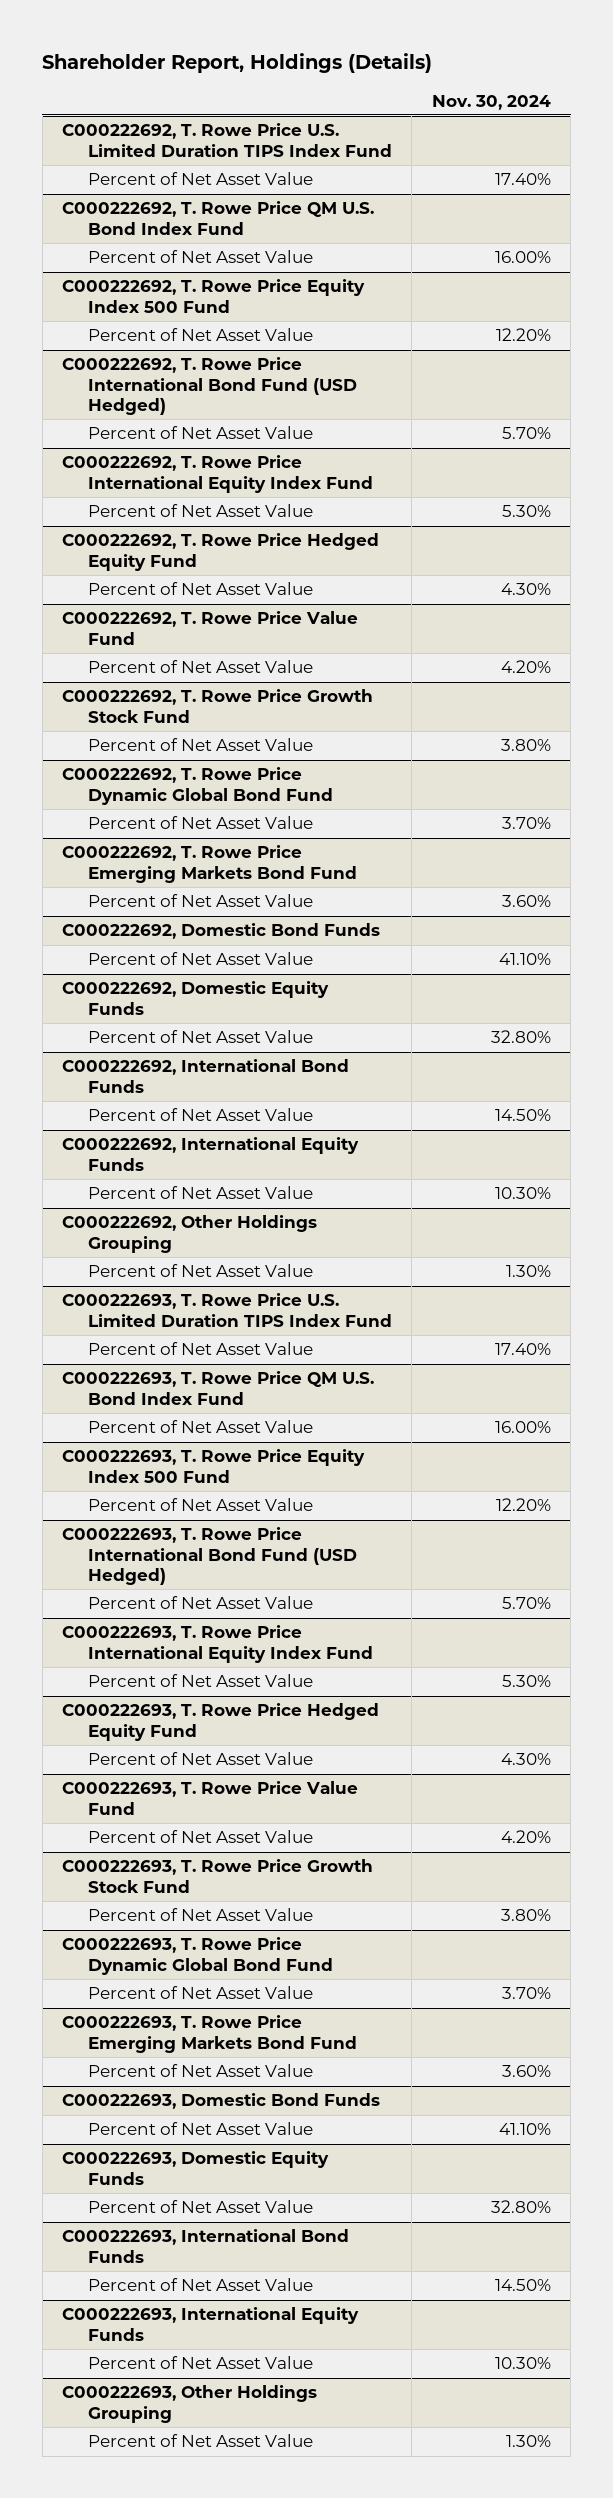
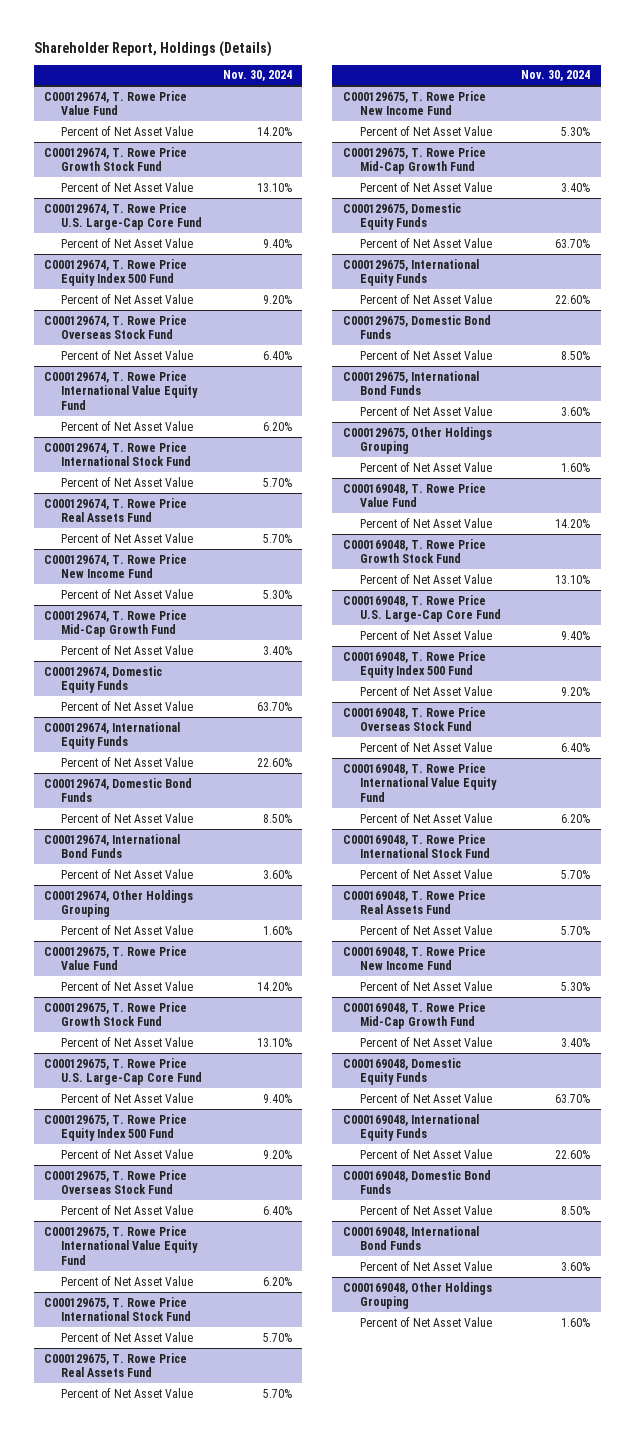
- C000222692, T. Rowe Price U.S. Limited Duration TIPS Index Fund
- Percent of Net Asset Value | 17.40%
- C000222692, T. Rowe Price QM U.S. Bond Index Fund
- Percent of Net Asset Value | 16.00%
- C000222692, T. Rowe Price Equity Index 500 Fund
- Percent of Net Asset Value | 12.20%
- C000222692, T. Rowe Price International Bond Fund (USD Hedged)
+ C000129674, T. Rowe Price Value Fund
+ Percent of Net Asset Value | 14.20%
+ C000129674, T. Rowe Price Growth Stock Fund
+ Percent of Net Asset Value | 13.10%
+ C000129674, T. Rowe Price U.S. Large-Cap Core Fund
+ Percent of Net Asset Value | 9.40%
+ C000129674, T. Rowe Price Equity Index 500 Fund
+ Percent of Net Asset Value | 9.20%
+ C000129674, T. Rowe Price Overseas Stock Fund
+ Percent of Net Asset Value | 6.40%
+ C000129674, T. Rowe Price International Value Equity Fund
+ Percent of Net Asset Value | 6.20%
+ C000129674, T. Rowe Price International Stock Fund
- C000222692, T. Rowe Price International Equity Index Fund
+ C000129674, T. Rowe Price Real Assets Fund
+ Percent of Net Asset Value | 5.70%
+ C000129674, T. Rowe Price New Income Fund
- C000222692, T. Rowe Price Hedged Equity Fund
- Percent of Net Asset Value | 4.30%
- C000222692, T. Rowe Price Value Fund
- Percent of Net Asset Value | 4.20%
- C000222692, T. Rowe Price Growth Stock Fund
- Percent of Net Asset Value | 3.80%
- C000222692, T. Rowe Price Dynamic Global Bond Fund
- Percent of Net Asset Value | 3.70%
- C000222692, T. Rowe Price Emerging Markets Bond Fund
+ C000129674, T. Rowe Price Mid-Cap Growth Fund
+ Percent of Net Asset Value | 3.40%
+ C000129674, Domestic Equity Funds
+ Percent of Net Asset Value | 63.70%
+ C000129674, International Equity Funds
+ Percent of Net Asset Value | 22.60%
+ C000129674, Domestic Bond Funds
+ Percent of Net Asset Value | 8.50%
+ C000129674, International Bond Funds
- C000222692, Domestic Bond Funds
- Percent of Net Asset Value | 41.10%
- C000222692, Domestic Equity Funds
- Percent of Net Asset Value | 32.80%
- C000222692, International Bond Funds
- Percent of Net Asset Value | 14.50%
- C000222692, International Equity Funds
- Percent of Net Asset Value | 10.30%
- C000222692, Other Holdings Grouping
- Percent of Net Asset Value | 1.30%
- C000222693, T. Rowe Price U.S. Limited Duration TIPS Index Fund
- Percent of Net Asset Value | 17.40%
- C000222693, T. Rowe Price QM U.S. Bond Index Fund
- Percent of Net Asset Value | 16.00%
- C000222693, T. Rowe Price Equity Index 500 Fund
- Percent of Net Asset Value | 12.20%
- C000222693, T. Rowe Price International Bond Fund (USD Hedged)
+ C000129674, Other Holdings Grouping
+ Percent of Net Asset Value | 1.60%
+ C000129675, T. Rowe Price Value Fund
+ Percent of Net Asset Value | 14.20%
+ C000129675, T. Rowe Price Growth Stock Fund
+ Percent of Net Asset Value | 13.10%
+ C000129675, T. Rowe Price U.S. Large-Cap Core Fund
+ Percent of Net Asset Value | 9.40%
+ C000129675, T. Rowe Price Equity Index 500 Fund
+ Percent of Net Asset Value | 9.20%
+ C000129675, T. Rowe Price Overseas Stock Fund
+ Percent of Net Asset Value | 6.40%
+ C000129675, T. Rowe Price International Value Equity Fund
+ Percent of Net Asset Value | 6.20%
+ C000129675, T. Rowe Price International Stock Fund
- C000222693, T. Rowe Price International Equity Index Fund
+ C000129675, T. Rowe Price Real Assets Fund
+ Percent of Net Asset Value | 5.70%
+ C000129675, T. Rowe Price New Income Fund
- C000222693, T. Rowe Price Hedged Equity Fund
- Percent of Net Asset Value | 4.30%
- C000222693, T. Rowe Price Value Fund
- Percent of Net Asset Value | 4.20%
- C000222693, T. Rowe Price Growth Stock Fund
- Percent of Net Asset Value | 3.80%
- C000222693, T. Rowe Price Dynamic Global Bond Fund
- Percent of Net Asset Value | 3.70%
- C000222693, T. Rowe Price Emerging Markets Bond Fund
+ C000129675, T. Rowe Price Mid-Cap Growth Fund
+ Percent of Net Asset Value | 3.40%
+ C000129675, Domestic Equity Funds
+ Percent of Net Asset Value | 63.70%
+ C000129675, International Equity Funds
+ Percent of Net Asset Value | 22.60%
+ C000129675, Domestic Bond Funds
+ Percent of Net Asset Value | 8.50%
+ C000129675, International Bond Funds
- C000222693, Domestic Bond Funds
- Percent of Net Asset Value | 41.10%
- C000222693, Domestic Equity Funds
- Percent of Net Asset Value | 32.80%
- C000222693, International Bond Funds
- Percent of Net Asset Value | 14.50%
- C000222693, International Equity Funds
- Percent of Net Asset Value | 10.30%
- C000222693, Other Holdings Grouping
- Percent of Net Asset Value | 1.30%
+ C000129675, Other Holdings Grouping
+ Percent of Net Asset Value | 1.60%
+ C000169048, T. Rowe Price Value Fund
+ Percent of Net Asset Value | 14.20%
+ C000169048, T. Rowe Price Growth Stock Fund
+ Percent of Net Asset Value | 13.10%
+ C000169048, T. Rowe Price U.S. Large-Cap Core Fund
+ Percent of Net Asset Value | 9.40%
+ C000169048, T. Rowe Price Equity Index 500 Fund
+ Percent of Net Asset Value | 9.20%
+ C000169048, T. Rowe Price Overseas Stock Fund
+ Percent of Net Asset Value | 6.40%
+ C000169048, T. Rowe Price International Value Equity Fund
+ Percent of Net Asset Value | 6.20%
+ C000169048, T. Rowe Price International Stock Fund
+ Percent of Net Asset Value | 5.70%
+ C000169048, T. Rowe Price Real Assets Fund
+ Percent of Net Asset Value | 5.70%
+ C000169048, T. Rowe Price New Income Fund
+ Percent of Net Asset Value | 5.30%
+ C000169048, T. Rowe Price Mid-Cap Growth Fund
+ Percent of Net Asset Value | 3.40%
+ C000169048, Domestic Equity Funds
+ Percent of Net Asset Value | 63.70%
+ C000169048, International Equity Funds
+ Percent of Net Asset Value | 22.60%
+ C000169048, Domestic Bond Funds
+ Percent of Net Asset Value | 8.50%
+ C000169048, International Bond Funds
+ Percent of Net Asset Value | 3.60%
+ C000169048, Other Holdings Grouping
+ Percent of Net Asset Value | 1.60%

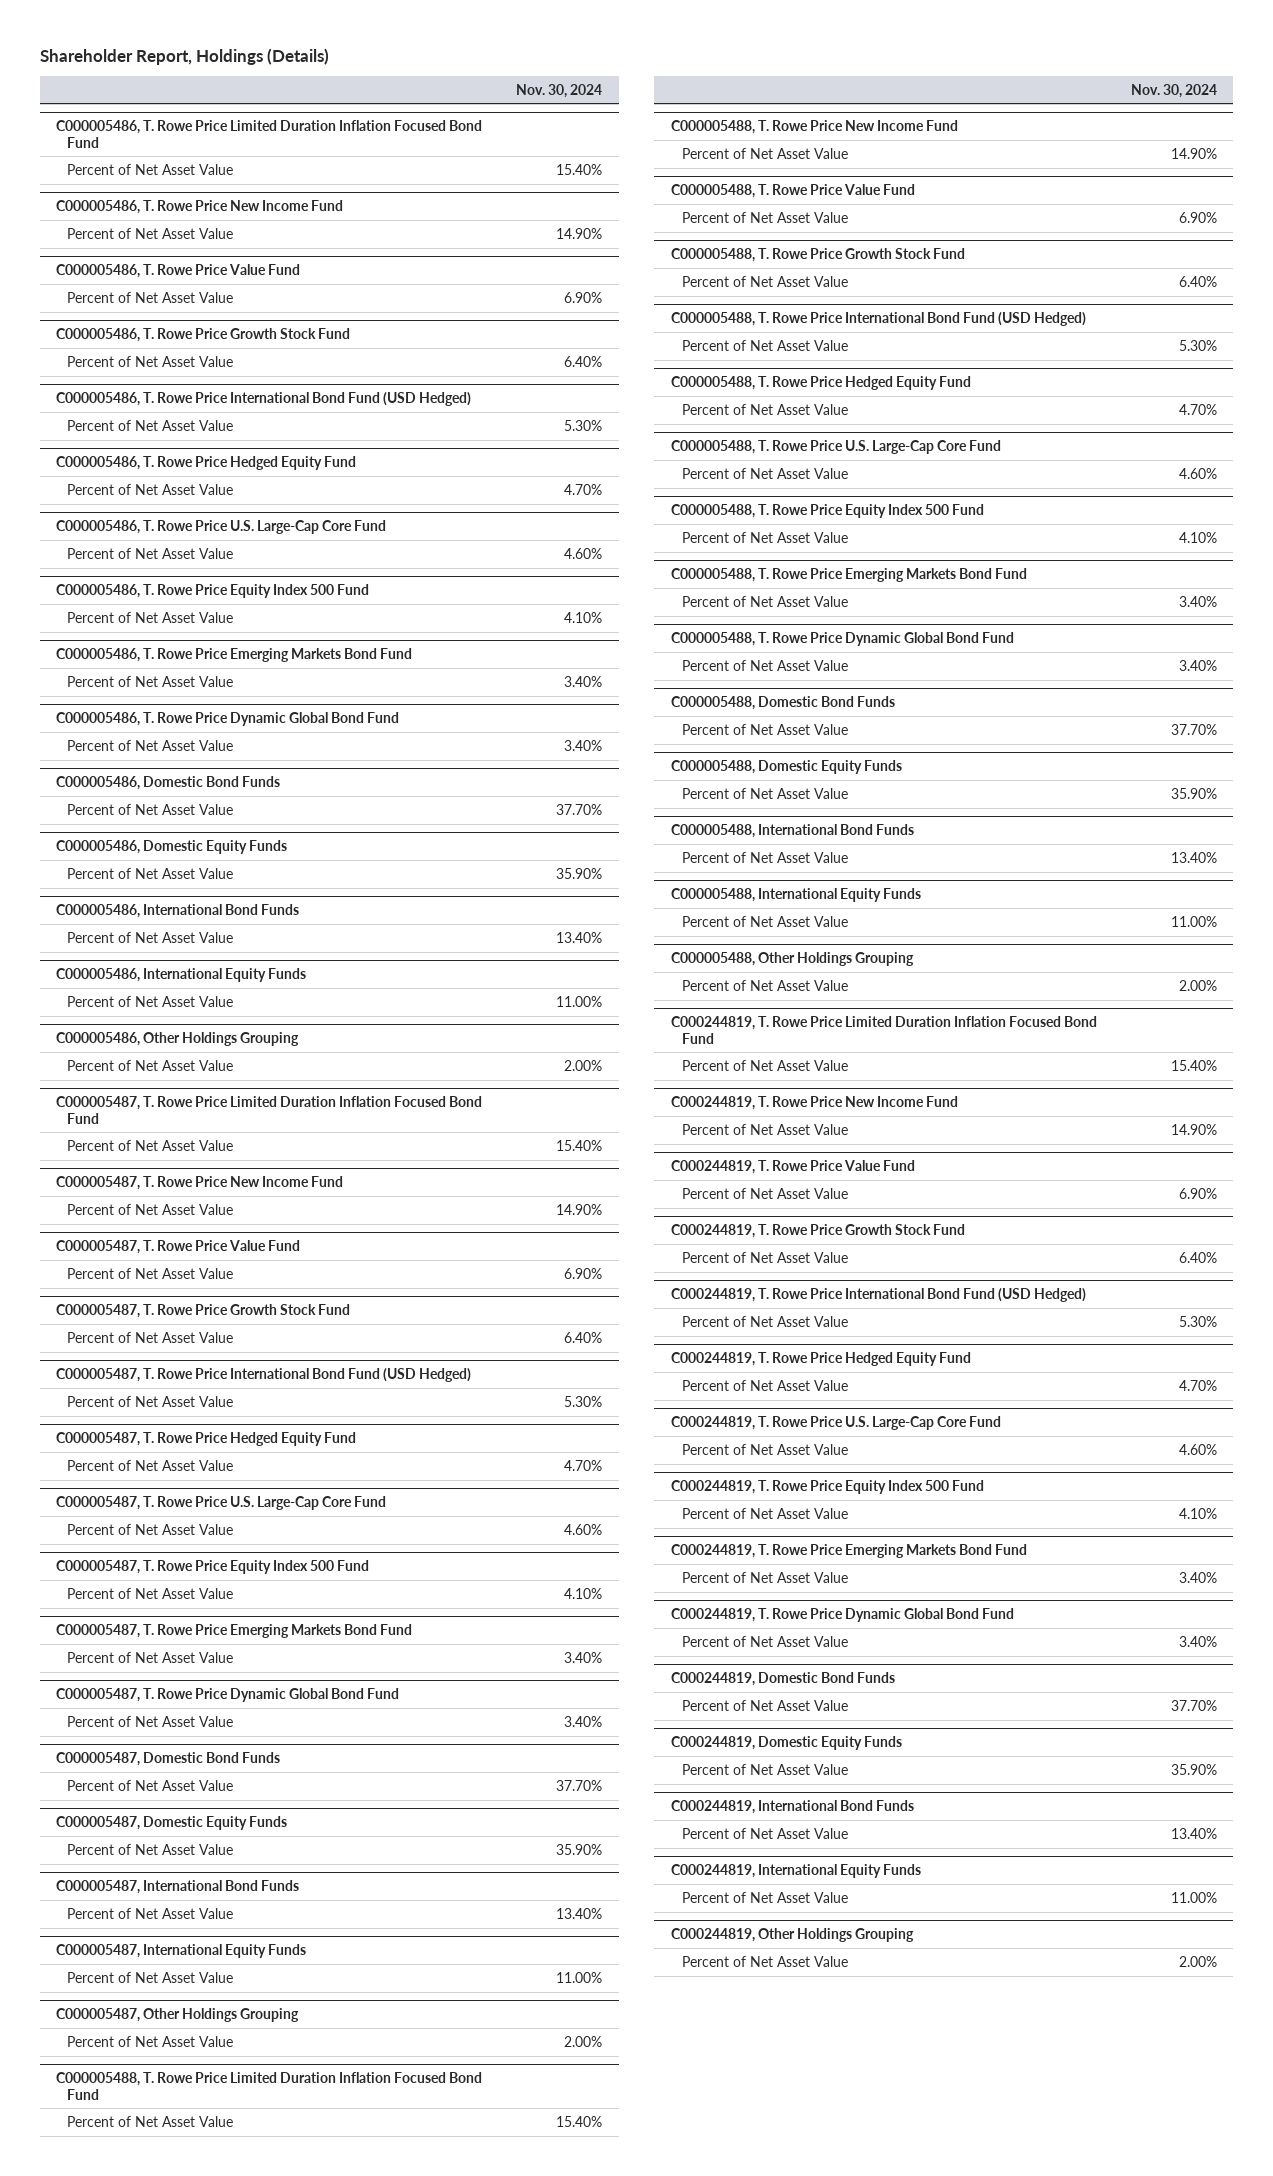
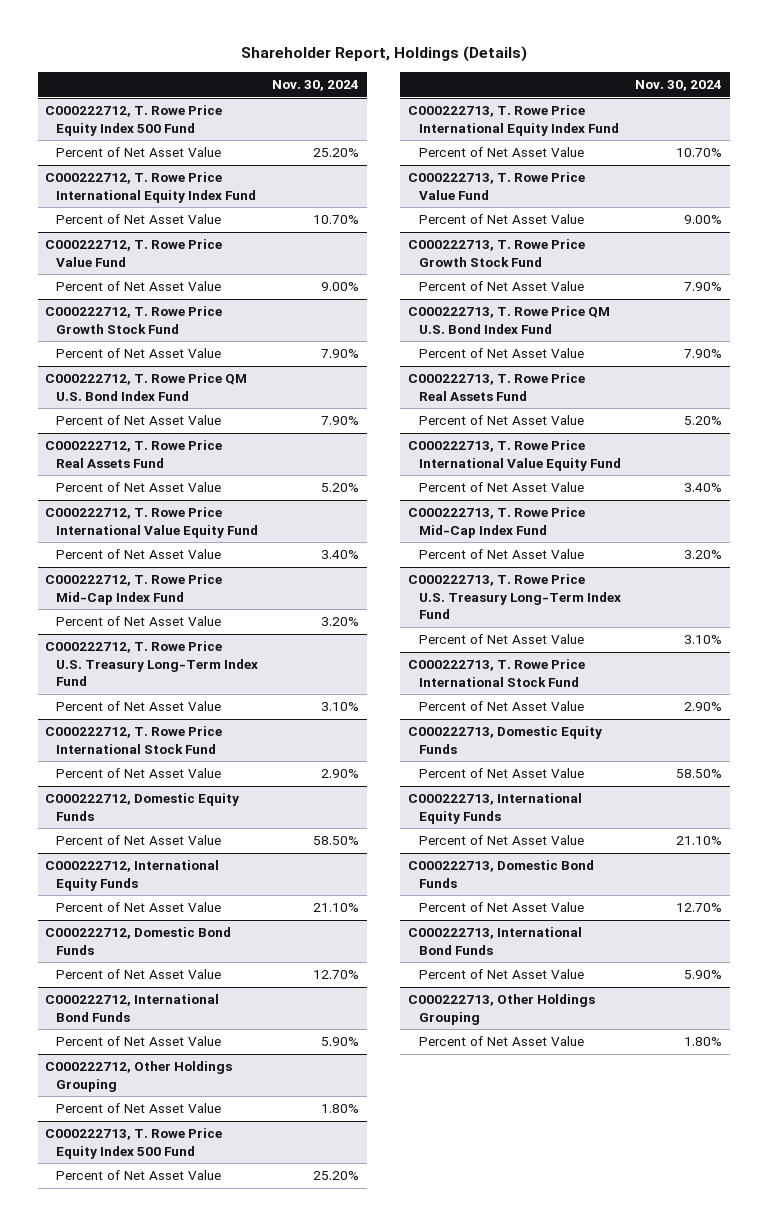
- C000005486, T. Rowe Price Limited Duration Inflation Focused Bond Fund
- Percent of Net Asset Value | 15.40%
- C000005486, T. Rowe Price New Income Fund
- Percent of Net Asset Value | 14.90%
- C000005486, T. Rowe Price Value Fund
- Percent of Net Asset Value | 6.90%
- C000005486, T. Rowe Price Growth Stock Fund
- Percent of Net Asset Value | 6.40%
- C000005486, T. Rowe Price International Bond Fund (USD Hedged)
- Percent of Net Asset Value | 5.30%
- C000005486, T. Rowe Price Hedged Equity Fund
- Percent of Net Asset Value | 4.70%
- C000005486, T. Rowe Price U.S. Large-Cap Core Fund
- Percent of Net Asset Value | 4.60%
- C000005486, T. Rowe Price Equity Index 500 Fund
- Percent of Net Asset Value | 4.10%
- C000005486, T. Rowe Price Emerging Markets Bond Fund
- Percent of Net Asset Value | 3.40%
- C000005486, T. Rowe Price Dynamic Global Bond Fund
- Percent of Net Asset Value | 3.40%
- C000005486, Domestic Bond Funds
- Percent of Net Asset Value | 37.70%
- C000005486, Domestic Equity Funds
- Percent of Net Asset Value | 35.90%
- C000005486, International Bond Funds
- Percent of Net Asset Value | 13.40%
- C000005486, International Equity Funds
- Percent of Net Asset Value | 11.00%
- C000005486, Other Holdings Grouping
- Percent of Net Asset Value | 2.00%
- C000005487, T. Rowe Price Limited Duration Inflation Focused Bond Fund
- Percent of Net Asset Value | 15.40%
- C000005487, T. Rowe Price New Income Fund
- Percent of Net Asset Value | 14.90%
- C000005487, T. Rowe Price Value Fund
- Percent of Net Asset Value | 6.90%
- C000005487, T. Rowe Price Growth Stock Fund
- Percent of Net Asset Value | 6.40%
- C000005487, T. Rowe Price International Bond Fund (USD Hedged)
- Percent of Net Asset Value | 5.30%
- C000005487, T. Rowe Price Hedged Equity Fund
- Percent of Net Asset Value | 4.70%
- C000005487, T. Rowe Price U.S. Large-Cap Core Fund
- Percent of Net Asset Value | 4.60%
- C000005487, T. Rowe Price Equity Index 500 Fund
- Percent of Net Asset Value | 4.10%
- C000005487, T. Rowe Price Emerging Markets Bond Fund
- Percent of Net Asset Value | 3.40%
- C000005487, T. Rowe Price Dynamic Global Bond Fund
- Percent of Net Asset Value | 3.40%
- C000005487, Domestic Bond Funds
- Percent of Net Asset Value | 37.70%
- C000005487, Domestic Equity Funds
- Percent of Net Asset Value | 35.90%
- C000005487, International Bond Funds
- Percent of Net Asset Value | 13.40%
- C000005487, International Equity Funds
- Percent of Net Asset Value | 11.00%
- C000005487, Other Holdings Grouping
- Percent of Net Asset Value | 2.00%
- C000005488, T. Rowe Price Limited Duration Inflation Focused Bond Fund
- Percent of Net Asset Value | 15.40%
- C000005488, T. Rowe Price New Income Fund
- Percent of Net Asset Value | 14.90%
- C000005488, T. Rowe Price Value Fund
- Percent of Net Asset Value | 6.90%
- C000005488, T. Rowe Price Growth Stock Fund
- Percent of Net Asset Value | 6.40%
- C000005488, T. Rowe Price International Bond Fund (USD Hedged)
- Percent of Net Asset Value | 5.30%
- C000005488, T. Rowe Price Hedged Equity Fund
- Percent of Net Asset Value | 4.70%
- C000005488, T. Rowe Price U.S. Large-Cap Core Fund
- Percent of Net Asset Value | 4.60%
- C000005488, T. Rowe Price Equity Index 500 Fund
- Percent of Net Asset Value | 4.10%
- C000005488, T. Rowe Price Emerging Markets Bond Fund
- Percent of Net Asset Value | 3.40%
- C000005488, T. Rowe Price Dynamic Global Bond Fund
- Percent of Net Asset Value | 3.40%
- C000005488, Domestic Bond Funds
- Percent of Net Asset Value | 37.70%
- C000005488, Domestic Equity Funds
- Percent of Net Asset Value | 35.90%
- C000005488, International Bond Funds
- Percent of Net Asset Value | 13.40%
- C000005488, International Equity Funds
- Percent of Net Asset Value | 11.00%
- C000005488, Other Holdings Grouping
- Percent of Net Asset Value | 2.00%
- C000244819, T. Rowe Price Limited Duration Inflation Focused Bond Fund
- Percent of Net Asset Value | 15.40%
- C000244819, T. Rowe Price New Income Fund
- Percent of Net Asset Value | 14.90%
- C000244819, T. Rowe Price Value Fund
- Percent of Net Asset Value | 6.90%
- C000244819, T. Rowe Price Growth Stock Fund
- Percent of Net Asset Value | 6.40%
- C000244819, T. Rowe Price International Bond Fund (USD Hedged)
- Percent of Net Asset Value | 5.30%
- C000244819, T. Rowe Price Hedged Equity Fund
- Percent of Net Asset Value | 4.70%
- C000244819, T. Rowe Price U.S. Large-Cap Core Fund
- Percent of Net Asset Value | 4.60%
- C000244819, T. Rowe Price Equity Index 500 Fund
- Percent of Net Asset Value | 4.10%
- C000244819, T. Rowe Price Emerging Markets Bond Fund
+ C000222712, T. Rowe Price Equity Index 500 Fund
+ Percent of Net Asset Value | 25.20%
+ C000222712, T. Rowe Price International Equity Index Fund
+ Percent of Net Asset Value | 10.70%
+ C000222712, T. Rowe Price Value Fund
+ Percent of Net Asset Value | 9.00%
+ C000222712, T. Rowe Price Growth Stock Fund
+ Percent of Net Asset Value | 7.90%
+ C000222712, T. Rowe Price QM U.S. Bond Index Fund
+ Percent of Net Asset Value | 7.90%
+ C000222712, T. Rowe Price Real Assets Fund
+ Percent of Net Asset Value | 5.20%
+ C000222712, T. Rowe Price International Value Equity Fund
- C000244819, T. Rowe Price Dynamic Global Bond Fund
+ C000222712, T. Rowe Price Mid-Cap Index Fund
+ Percent of Net Asset Value | 3.20%
+ C000222712, T. Rowe Price U.S. Treasury Long-Term Index Fund
+ Percent of Net Asset Value | 3.10%
+ C000222712, T. Rowe Price International Stock Fund
+ Percent of Net Asset Value | 2.90%
+ C000222712, Domestic Equity Funds
+ Percent of Net Asset Value | 58.50%
+ C000222712, International Equity Funds
+ Percent of Net Asset Value | 21.10%
+ C000222712, Domestic Bond Funds
+ Percent of Net Asset Value | 12.70%
+ C000222712, International Bond Funds
+ Percent of Net Asset Value | 5.90%
+ C000222712, Other Holdings Grouping
+ Percent of Net Asset Value | 1.80%
+ C000222713, T. Rowe Price Equity Index 500 Fund
+ Percent of Net Asset Value | 25.20%
+ C000222713, T. Rowe Price International Equity Index Fund
+ Percent of Net Asset Value | 10.70%
+ C000222713, T. Rowe Price Value Fund
+ Percent of Net Asset Value | 9.00%
+ C000222713, T. Rowe Price Growth Stock Fund
+ Percent of Net Asset Value | 7.90%
+ C000222713, T. Rowe Price QM U.S. Bond Index Fund
+ Percent of Net Asset Value | 7.90%
+ C000222713, T. Rowe Price Real Assets Fund
+ Percent of Net Asset Value | 5.20%
+ C000222713, T. Rowe Price International Value Equity Fund
- C000244819, Domestic Bond Funds
- Percent of Net Asset Value | 37.70%
- C000244819, Domestic Equity Funds
- Percent of Net Asset Value | 35.90%
- C000244819, International Bond Funds
- Percent of Net Asset Value | 13.40%
- C000244819, International Equity Funds
- Percent of Net Asset Value | 11.00%
- C000244819, Other Holdings Grouping
- Percent of Net Asset Value | 2.00%
+ C000222713, T. Rowe Price Mid-Cap Index Fund
+ Percent of Net Asset Value | 3.20%
+ C000222713, T. Rowe Price U.S. Treasury Long-Term Index Fund
+ Percent of Net Asset Value | 3.10%
+ C000222713, T. Rowe Price International Stock Fund
+ Percent of Net Asset Value | 2.90%
+ C000222713, Domestic Equity Funds
+ Percent of Net Asset Value | 58.50%
+ C000222713, International Equity Funds
+ Percent of Net Asset Value | 21.10%
+ C000222713, Domestic Bond Funds
+ Percent of Net Asset Value | 12.70%
+ C000222713, International Bond Funds
+ Percent of Net Asset Value | 5.90%
+ C000222713, Other Holdings Grouping
+ Percent of Net Asset Value | 1.80%

